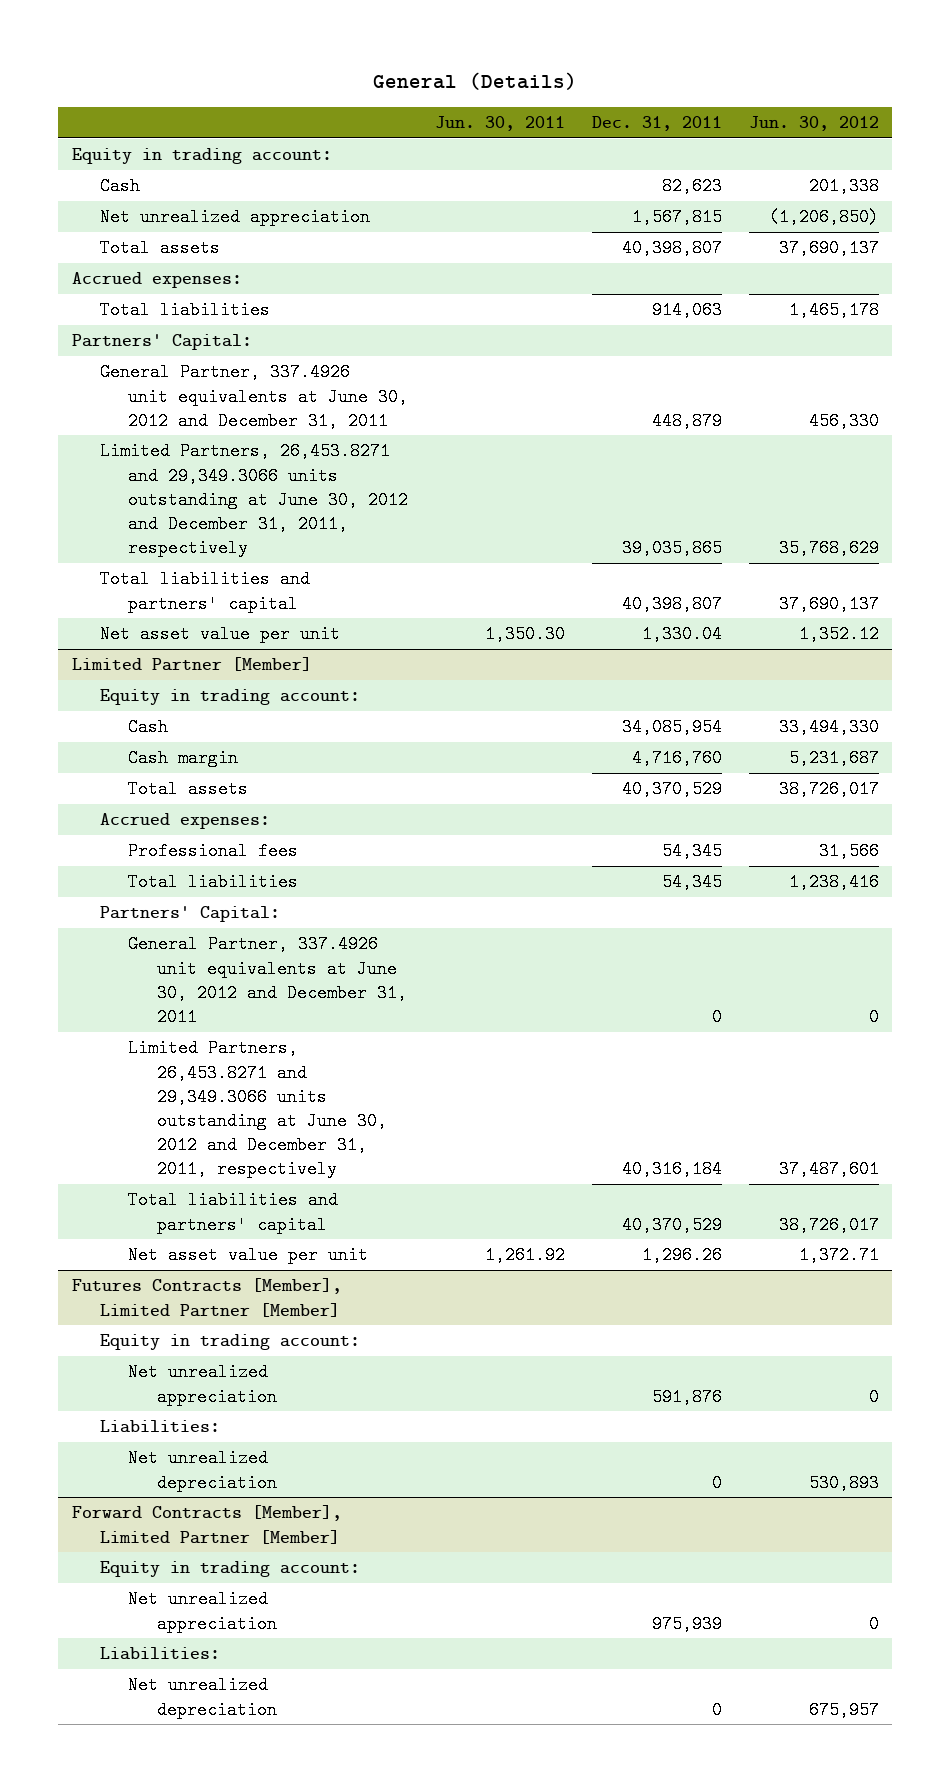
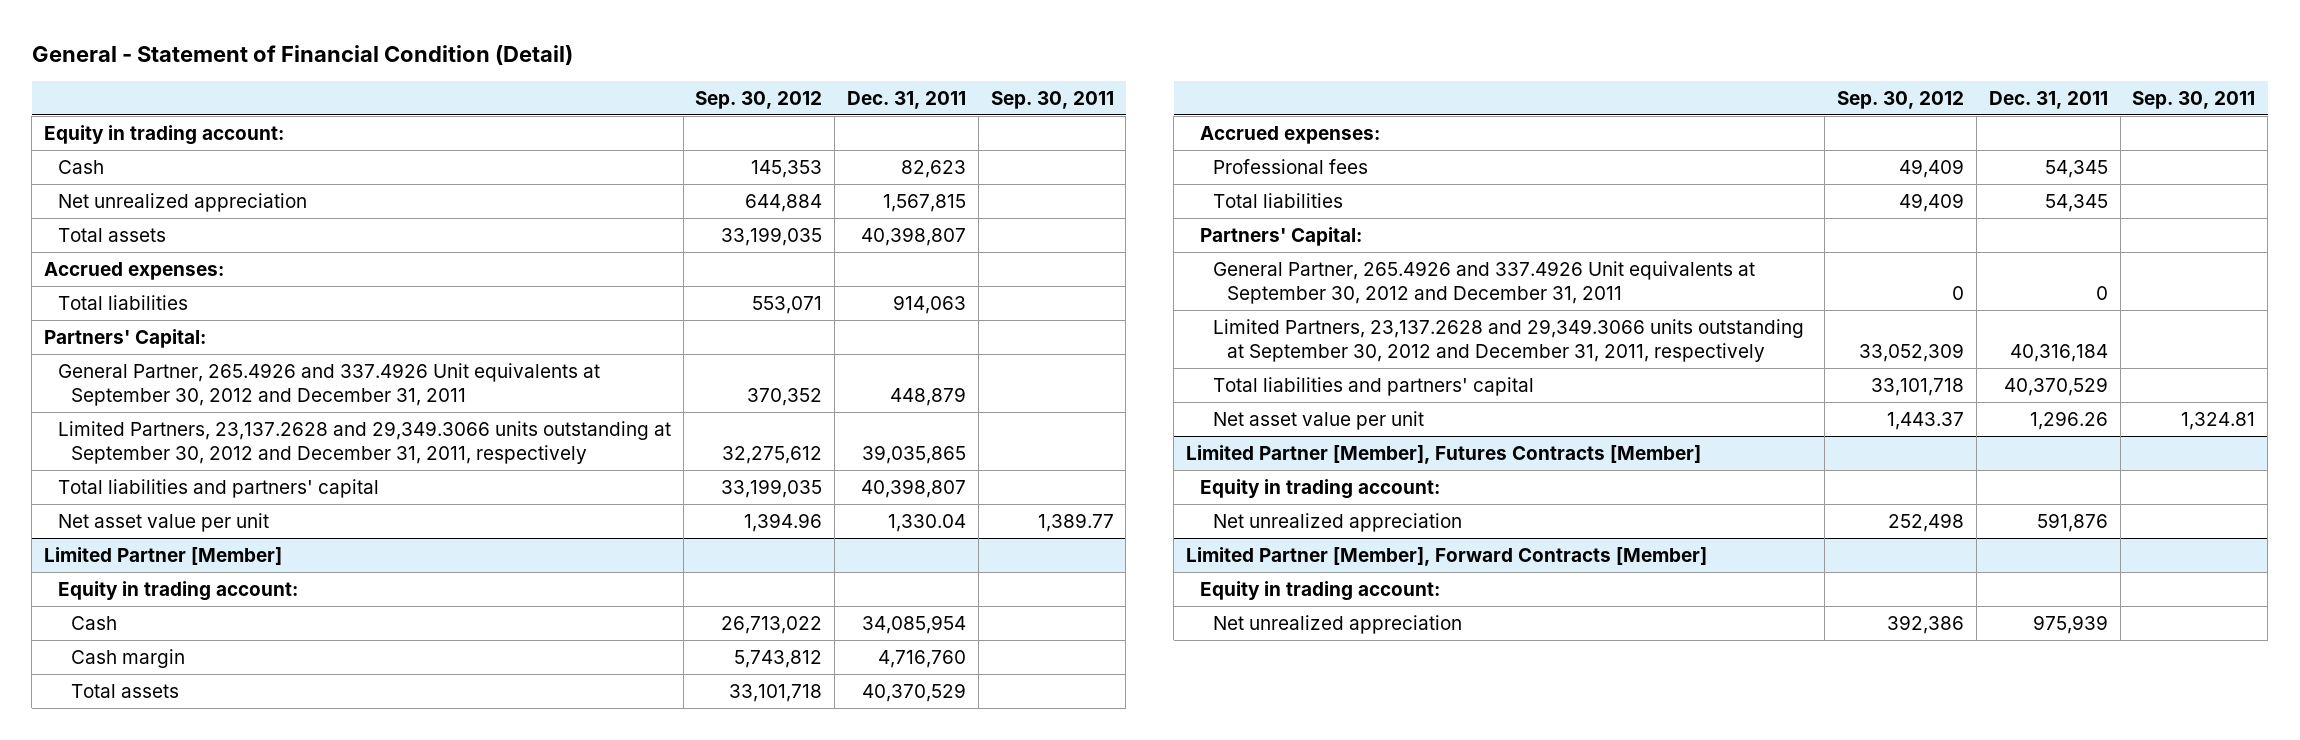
- General (Details)
+ General - Statement of Financial Condition (Detail)
- | Jun. 30, 2011 | Dec. 31, 2011 | Jun. 30, 2012
+ | Sep. 30, 2012 | Dec. 31, 2011 | Sep. 30, 2011
- General Partner, 337.4926 unit equivalents at June 30, 2012 and December 31, 2011 | | 448,879 | 456,330
- Limited Partners, 26,453.8271 and 29,349.3066 units outstanding at June 30, 2012 and December 31, 2011, respectively | | 39,035,865 | 35,768,629
+ General Partner, 265.4926 and 337.4926 Unit equivalents at September 30, 2012 and December 31, 2011 | 370,352 | 448,879 |
+ Limited Partners, 23,137.2628 and 29,349.3066 units outstanding at September 30, 2012 and December 31, 2011, respectively | 32,275,612 | 39,035,865 |
@ Limited Partner [Member]
- General Partner, 337.4926 unit equivalents at June 30, 2012 and December 31, 2011 | | 0 | 0
- Limited Partners, 26,453.8271 and 29,349.3066 units outstanding at June 30, 2012 and December 31, 2011, respectively | | 40,316,184 | 37,487,601
+ General Partner, 265.4926 and 337.4926 Unit equivalents at September 30, 2012 and December 31, 2011 | 0 | 0 |
+ Limited Partners, 23,137.2628 and 29,349.3066 units outstanding at September 30, 2012 and December 31, 2011, respectively | 33,052,309 | 40,316,184 |
- Futures Contracts [Member], Limited Partner [Member]
+ Limited Partner [Member], Futures Contracts [Member]
- Liabilities:
- Net unrealized depreciation | | 0 | 530,893
- Forward Contracts [Member], Limited Partner [Member]
+ Limited Partner [Member], Forward Contracts [Member]
- Liabilities:
- Net unrealized depreciation | | 0 | 675,957

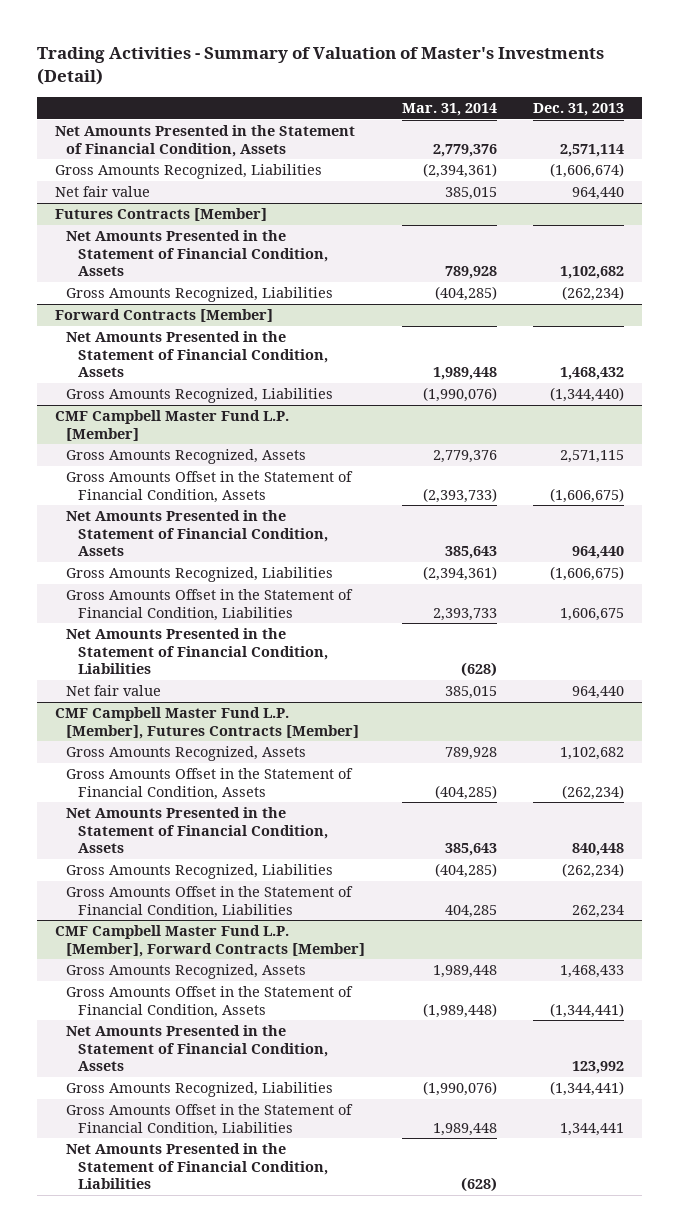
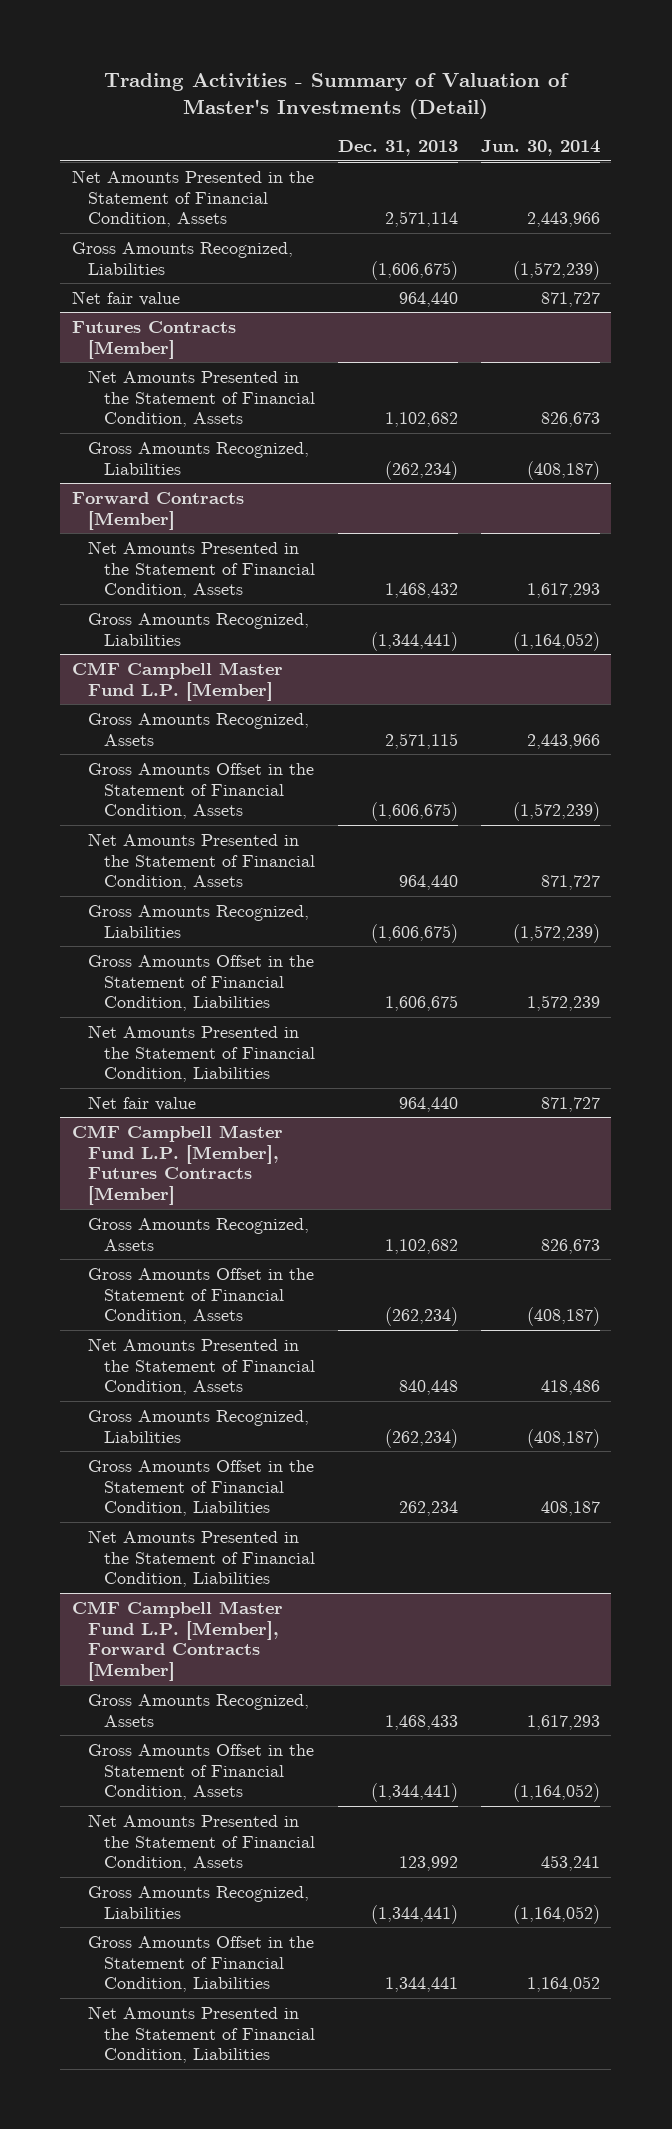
- | Mar. 31, 2014 | Dec. 31, 2013
+ | Dec. 31, 2013 | Jun. 30, 2014
- Gross Amounts Recognized, Liabilities | (2,394,361) | (1,606,674)
+ Gross Amounts Recognized, Liabilities | (1,606,675) | (1,572,239)
@ Forward Contracts [Member]
- Gross Amounts Recognized, Liabilities | (1,990,076) | (1,344,440)
+ Gross Amounts Recognized, Liabilities | (1,344,441) | (1,164,052)
@ CMF Campbell Master Fund L.P. [Member], Futures Contracts [Member]
+ Net Amounts Presented in the Statement of Financial Condition, Liabilities

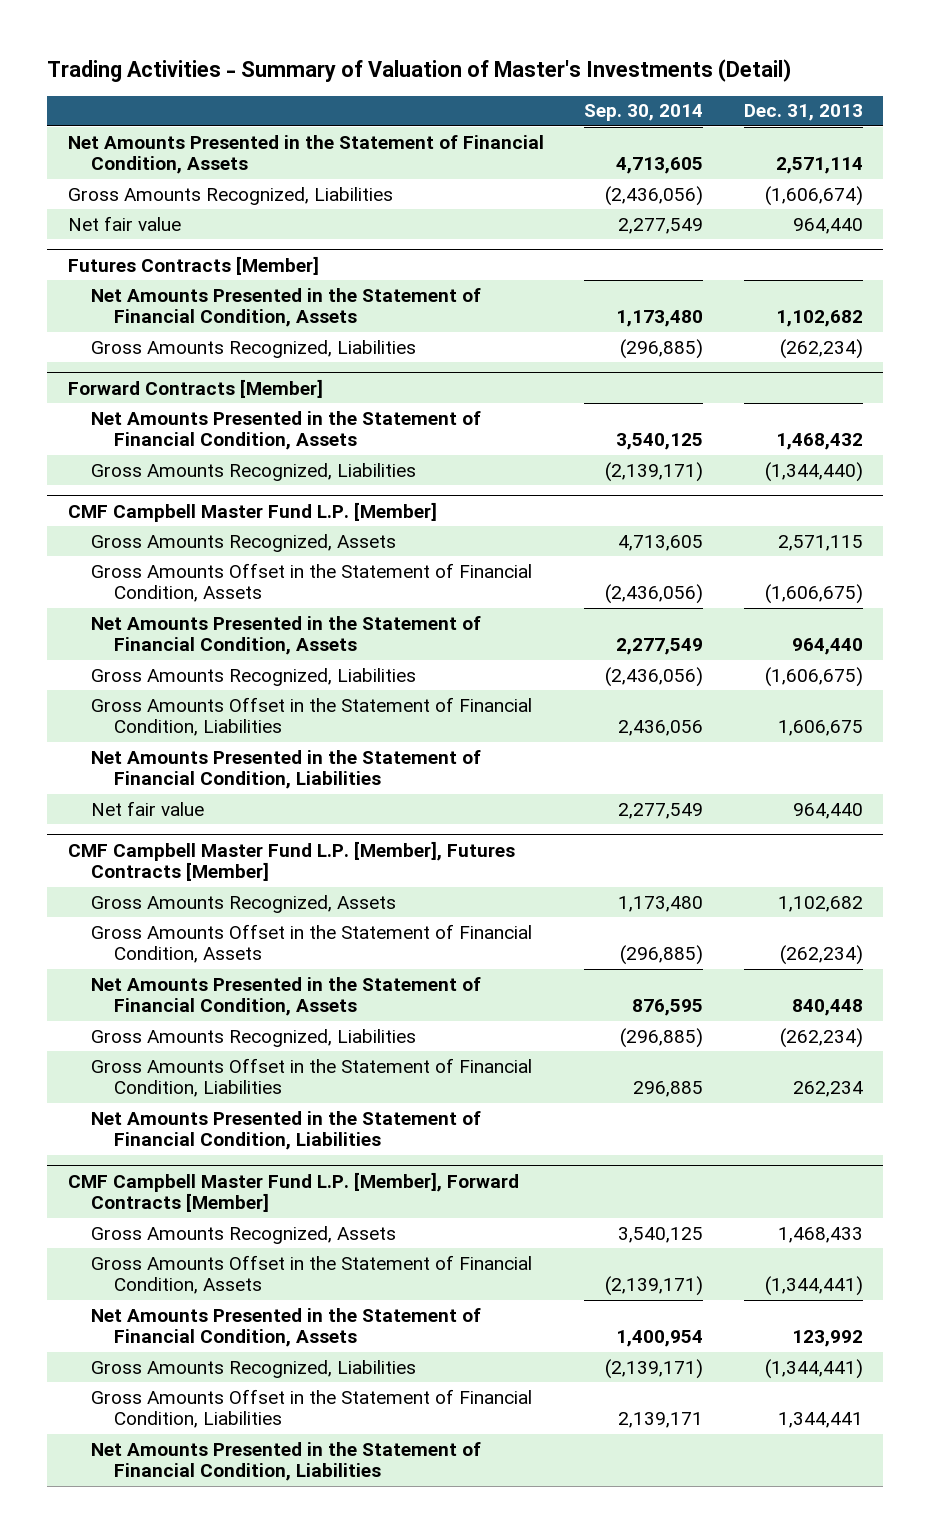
- | Dec. 31, 2013 | Jun. 30, 2014
+ | Sep. 30, 2014 | Dec. 31, 2013
- Gross Amounts Recognized, Liabilities | (1,606,675) | (1,572,239)
+ Gross Amounts Recognized, Liabilities | (2,436,056) | (1,606,674)
@ Forward Contracts [Member]
- Gross Amounts Recognized, Liabilities | (1,344,441) | (1,164,052)
+ Gross Amounts Recognized, Liabilities | (2,139,171) | (1,344,440)

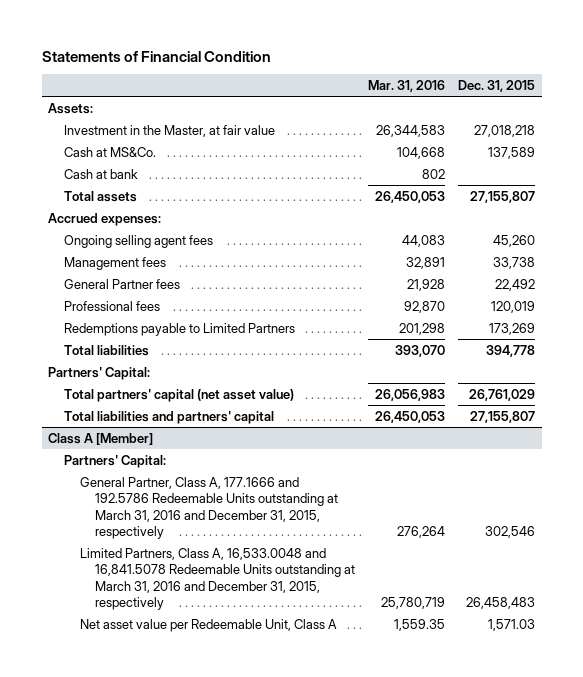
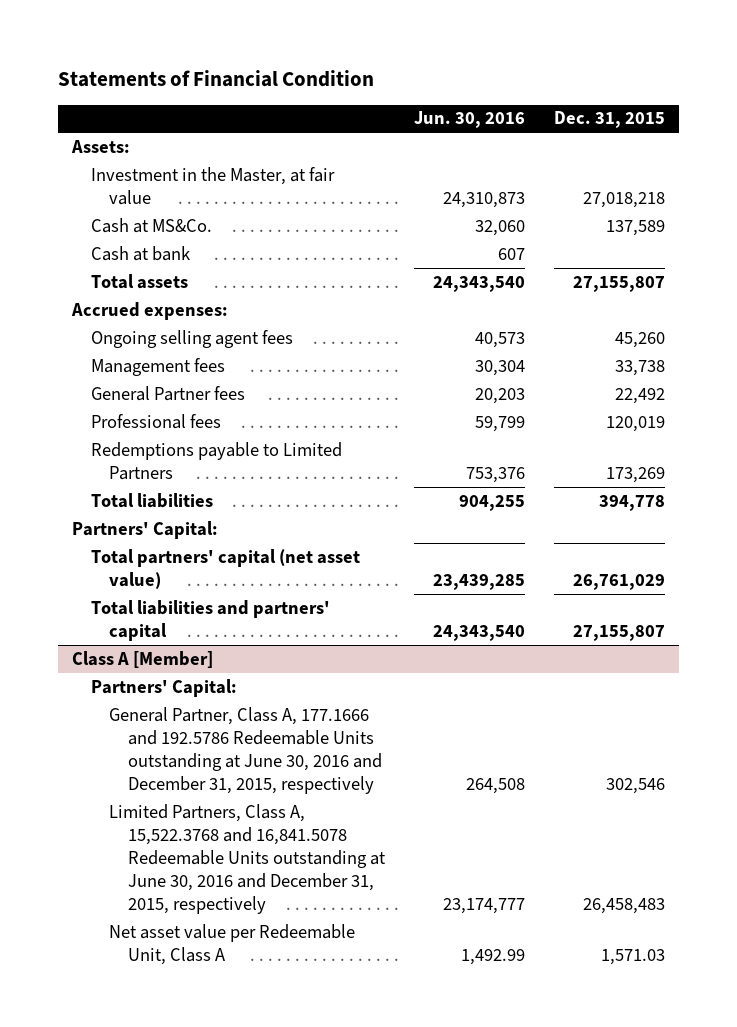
- | Mar. 31, 2016 | Dec. 31, 2015
+ | Jun. 30, 2016 | Dec. 31, 2015
@ Class A [Member]
- General Partner, Class A, 177.1666 and 192.5786 Redeemable Units outstanding at March 31, 2016 and December 31, 2015, respectively | 276,264 | 302,546
- Limited Partners, Class A, 16,533.0048 and 16,841.5078 Redeemable Units outstanding at March 31, 2016 and December 31, 2015, respectively | 25,780,719 | 26,458,483
+ General Partner, Class A, 177.1666 and 192.5786 Redeemable Units outstanding at June 30, 2016 and December 31, 2015, respectively | 264,508 | 302,546
+ Limited Partners, Class A, 15,522.3768 and 16,841.5078 Redeemable Units outstanding at June 30, 2016 and December 31, 2015, respectively | 23,174,777 | 26,458,483

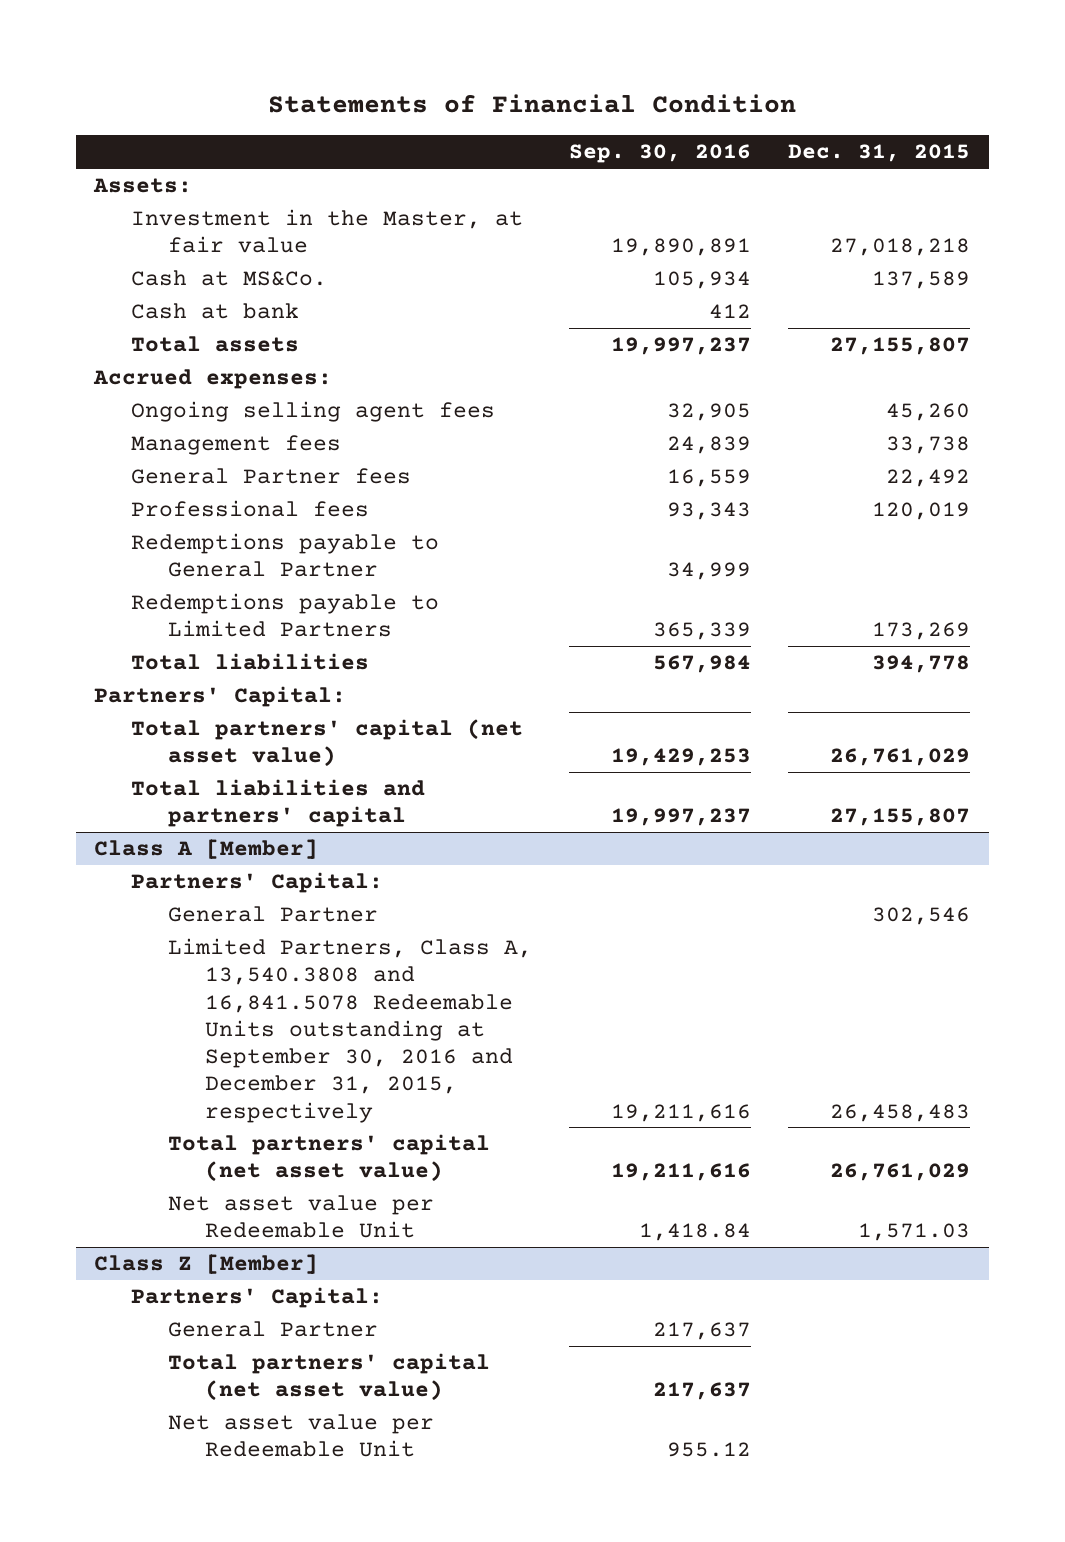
- | Jun. 30, 2016 | Dec. 31, 2015
+ | Sep. 30, 2016 | Dec. 31, 2015
+ Redemptions payable to General Partner | 34,999 |
@ Class A [Member]
- General Partner, Class A, 177.1666 and 192.5786 Redeemable Units outstanding at June 30, 2016 and December 31, 2015, respectively | 264,508 | 302,546
- Limited Partners, Class A, 15,522.3768 and 16,841.5078 Redeemable Units outstanding at June 30, 2016 and December 31, 2015, respectively | 23,174,777 | 26,458,483
- Net asset value per Redeemable Unit, Class A | 1,492.99 | 1,571.03
+ General Partner | | 302,546
+ Limited Partners, Class A, 13,540.3808 and 16,841.5078 Redeemable Units outstanding at September 30, 2016 and December 31, 2015, respectively | 19,211,616 | 26,458,483
+ Total partners' capital (net asset value) | 19,211,616 | 26,761,029
+ Net asset value per Redeemable Unit | 1,418.84 | 1,571.03
+ Class Z [Member]
+ Partners' Capital:
+ General Partner | 217,637 |
+ Total partners' capital (net asset value) | 217,637 |
+ Net asset value per Redeemable Unit | 955.12 |

